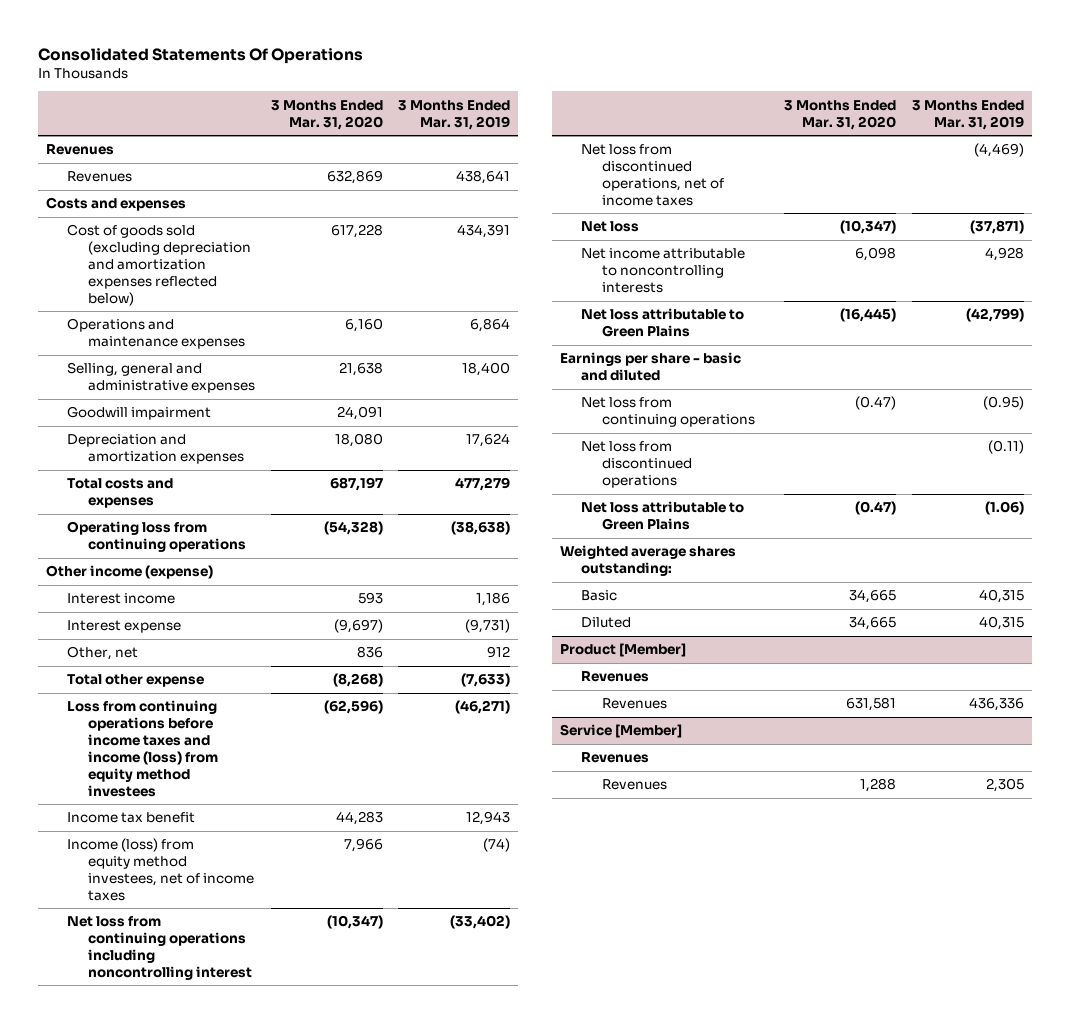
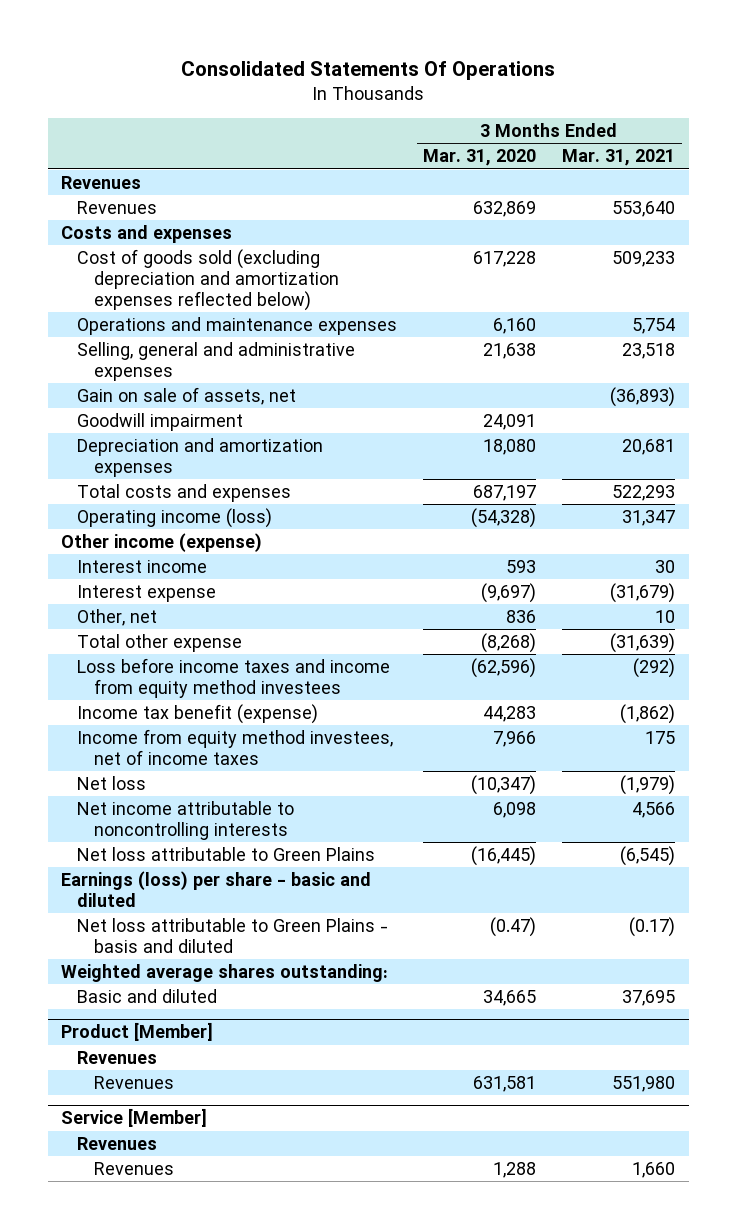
- | 3 Months Ended Mar. 31, 2020 | 3 Months Ended Mar. 31, 2019
+ | 3 Months Ended Mar. 31, 2020 | 3 Months Ended Mar. 31, 2021
+ Gain on sale of assets, net | | (36,893)
- Operating loss from continuing operations | (54,328) | (38,638)
+ Operating income (loss) | (54,328) | 31,347
- Loss from continuing operations before income taxes and income (loss) from equity method investees | (62,596) | (46,271)
- Income tax benefit | 44,283 | 12,943
- Income (loss) from equity method investees, net of income taxes | 7,966 | (74)
- Net loss from continuing operations including noncontrolling interest | (10,347) | (33,402)
- Net loss from discontinued operations, net of income taxes | | (4,469)
+ Loss before income taxes and income from equity method investees | (62,596) | (292)
+ Income tax benefit (expense) | 44,283 | (1,862)
+ Income from equity method investees, net of income taxes | 7,966 | 175
- Earnings per share - basic and diluted
- Net loss from continuing operations | (0.47) | (0.95)
- Net loss from discontinued operations | | (0.11)
- Net loss attributable to Green Plains | (0.47) | (1.06)
+ Earnings (loss) per share - basic and diluted
+ Net loss attributable to Green Plains - basis and diluted | (0.47) | (0.17)
- Basic | 34,665 | 40,315
- Diluted | 34,665 | 40,315
+ Basic and diluted | 34,665 | 37,695

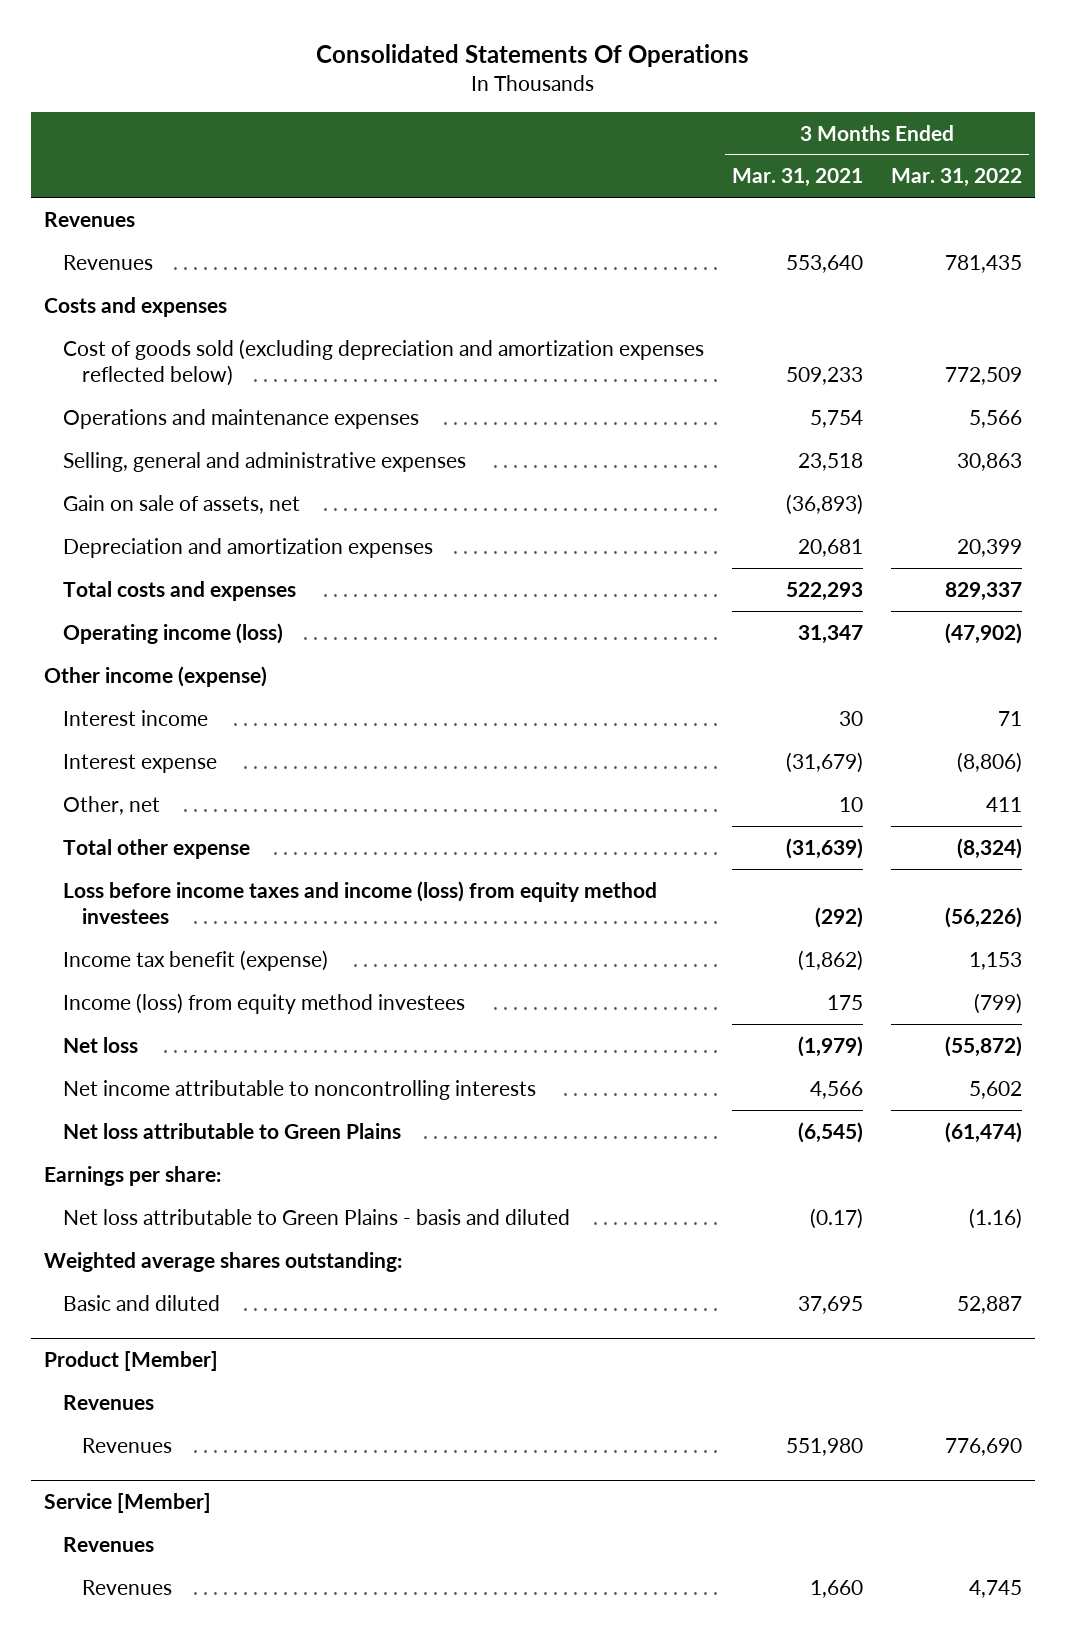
- | 3 Months Ended Mar. 31, 2020 | 3 Months Ended Mar. 31, 2021
+ | 3 Months Ended Mar. 31, 2021 | 3 Months Ended Mar. 31, 2022
- Goodwill impairment | 24,091 |
- Loss before income taxes and income from equity method investees | (62,596) | (292)
+ Loss before income taxes and income (loss) from equity method investees | (292) | (56,226)
- Income from equity method investees, net of income taxes | 7,966 | 175
+ Income (loss) from equity method investees | 175 | (799)
- Earnings (loss) per share - basic and diluted
+ Earnings per share:

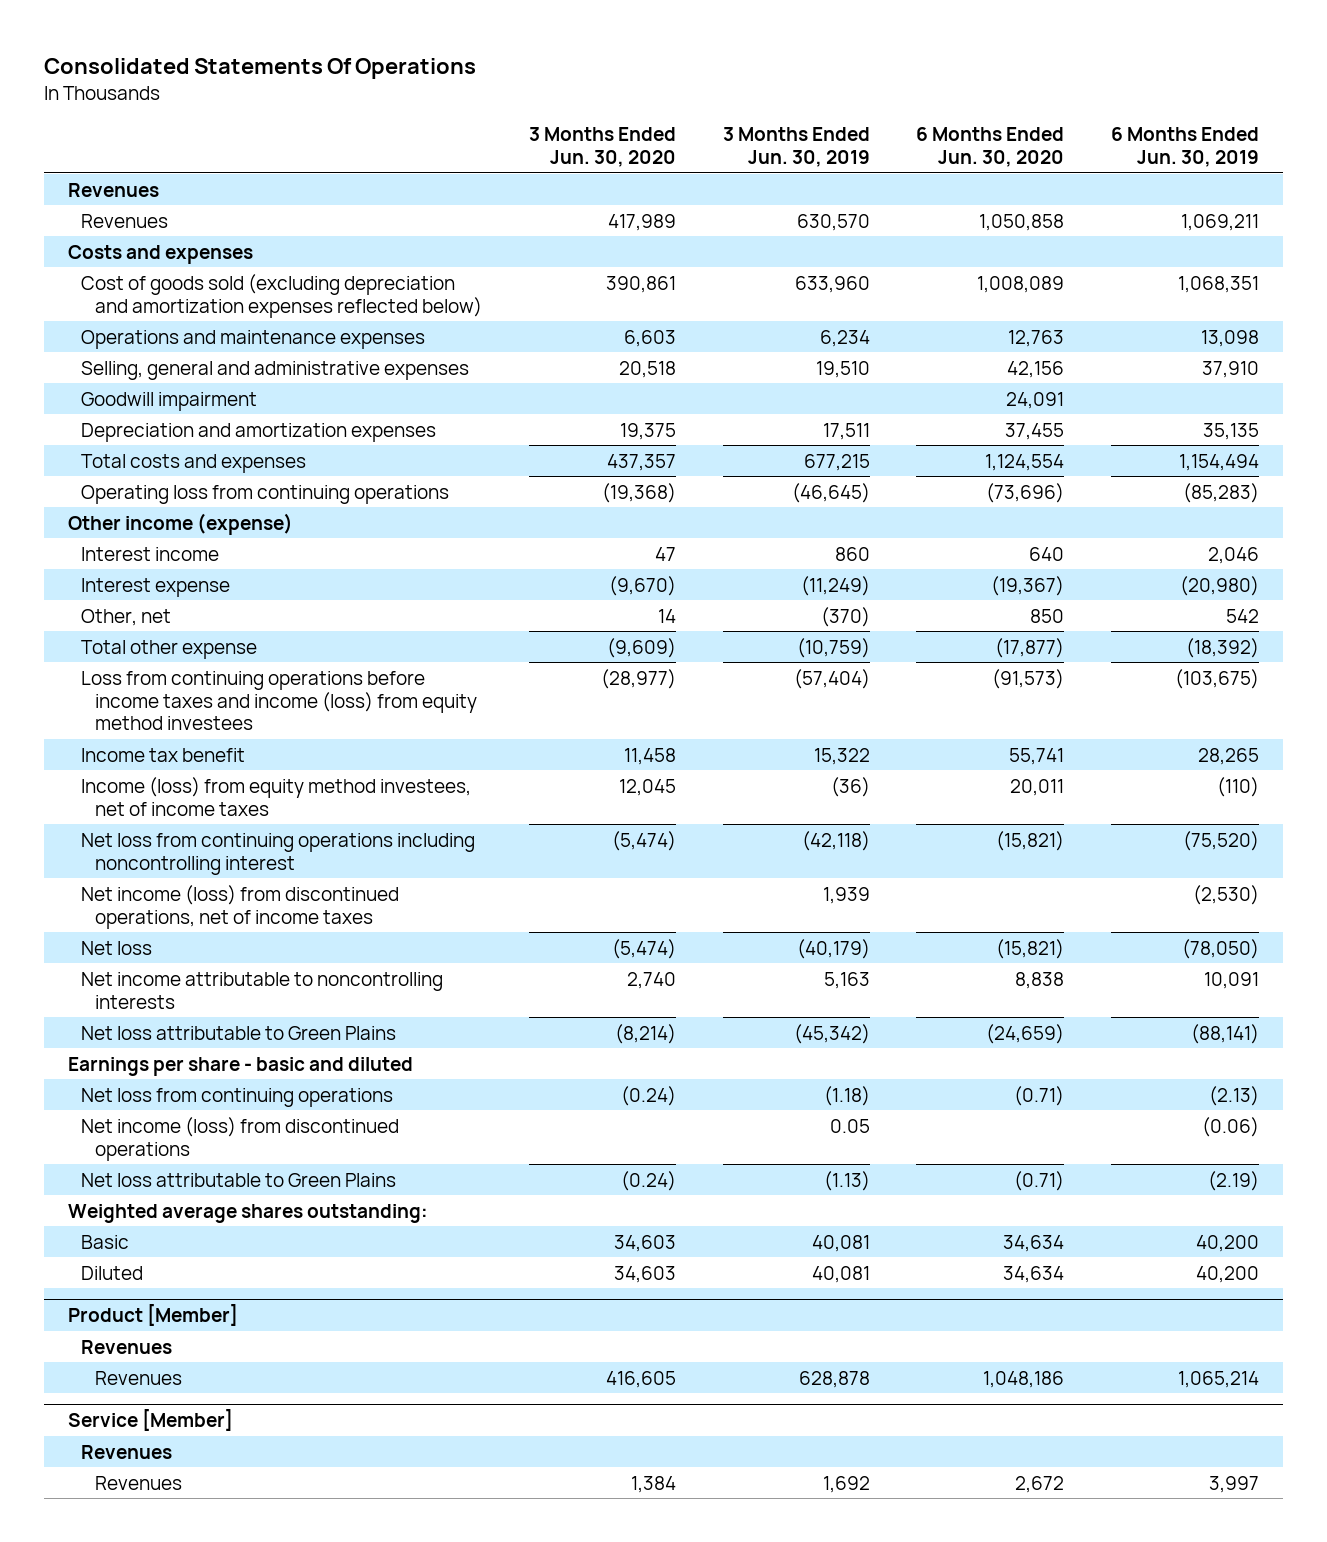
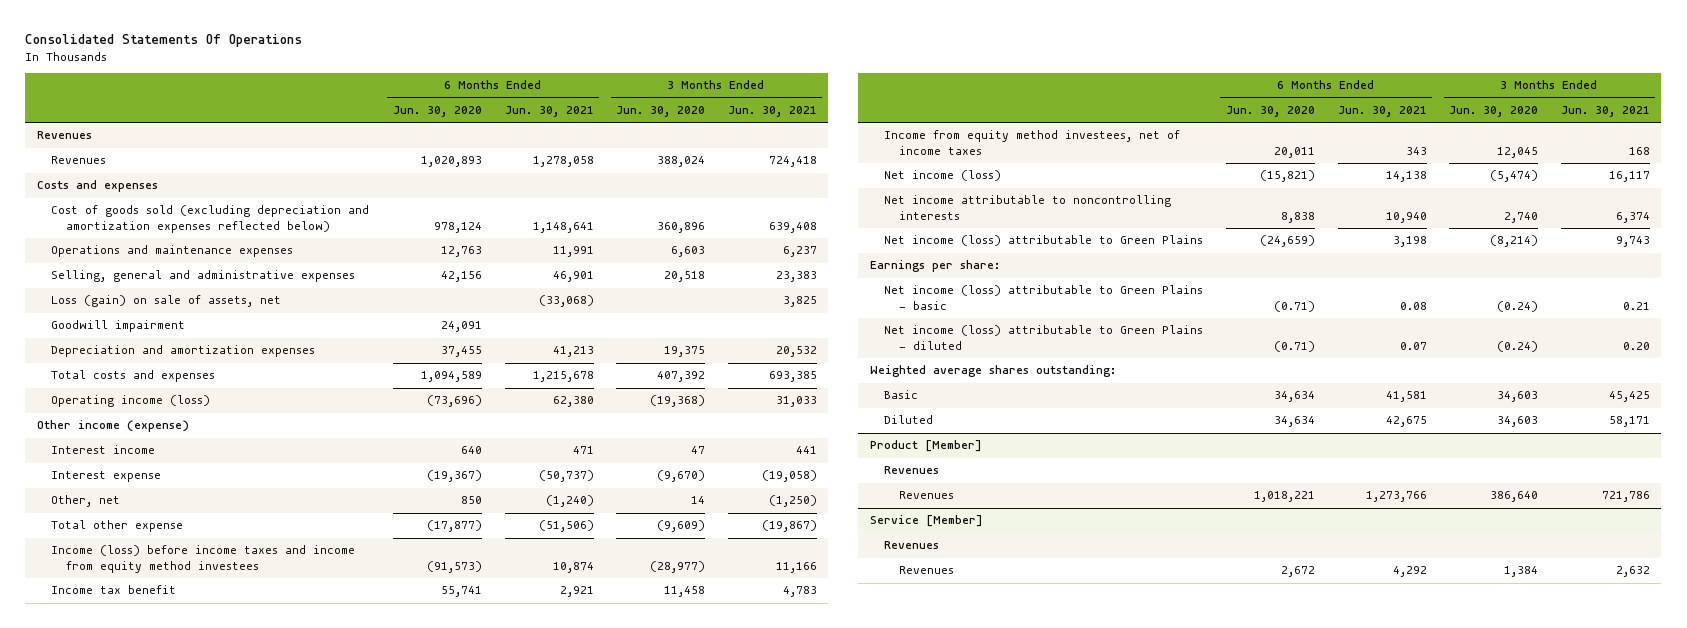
- | 3 Months Ended Jun. 30, 2020 | 3 Months Ended Jun. 30, 2019 | 6 Months Ended Jun. 30, 2020 | 6 Months Ended Jun. 30, 2019
+ | 6 Months Ended Jun. 30, 2020 | 6 Months Ended Jun. 30, 2021 | 3 Months Ended Jun. 30, 2020 | 3 Months Ended Jun. 30, 2021
- Revenues | 417,989 | 630,570 | 1,050,858 | 1,069,211
+ Revenues | 1,020,893 | 1,278,058 | 388,024 | 724,418
- Cost of goods sold (excluding depreciation and amortization expenses reflected below) | 390,861 | 633,960 | 1,008,089 | 1,068,351
+ Cost of goods sold (excluding depreciation and amortization expenses reflected below) | 978,124 | 1,148,641 | 360,896 | 639,408
+ Loss (gain) on sale of assets, net | | (33,068) | | 3,825
- Total costs and expenses | 437,357 | 677,215 | 1,124,554 | 1,154,494
- Operating loss from continuing operations | (19,368) | (46,645) | (73,696) | (85,283)
+ Total costs and expenses | 1,094,589 | 1,215,678 | 407,392 | 693,385
+ Operating income (loss) | (73,696) | 62,380 | (19,368) | 31,033
- Loss from continuing operations before income taxes and income (loss) from equity method investees | (28,977) | (57,404) | (91,573) | (103,675)
+ Income (loss) before income taxes and income from equity method investees | (91,573) | 10,874 | (28,977) | 11,166
- Income (loss) from equity method investees, net of income taxes | 12,045 | (36) | 20,011 | (110)
- Net loss from continuing operations including noncontrolling interest | (5,474) | (42,118) | (15,821) | (75,520)
- Net income (loss) from discontinued operations, net of income taxes | | 1,939 | | (2,530)
- Net loss | (5,474) | (40,179) | (15,821) | (78,050)
+ Income from equity method investees, net of income taxes | 20,011 | 343 | 12,045 | 168
+ Net income (loss) | (15,821) | 14,138 | (5,474) | 16,117
- Net loss attributable to Green Plains | (8,214) | (45,342) | (24,659) | (88,141)
- Earnings per share - basic and diluted
- Net loss from continuing operations | (0.24) | (1.18) | (0.71) | (2.13)
- Net income (loss) from discontinued operations | | 0.05 | | (0.06)
- Net loss attributable to Green Plains | (0.24) | (1.13) | (0.71) | (2.19)
+ Net income (loss) attributable to Green Plains | (24,659) | 3,198 | (8,214) | 9,743
+ Earnings per share:
+ Net income (loss) attributable to Green Plains - basic | (0.71) | 0.08 | (0.24) | 0.21
+ Net income (loss) attributable to Green Plains - diluted | (0.71) | 0.07 | (0.24) | 0.20
@ Product [Member]
- Revenues | 416,605 | 628,878 | 1,048,186 | 1,065,214
+ Revenues | 1,018,221 | 1,273,766 | 386,640 | 721,786

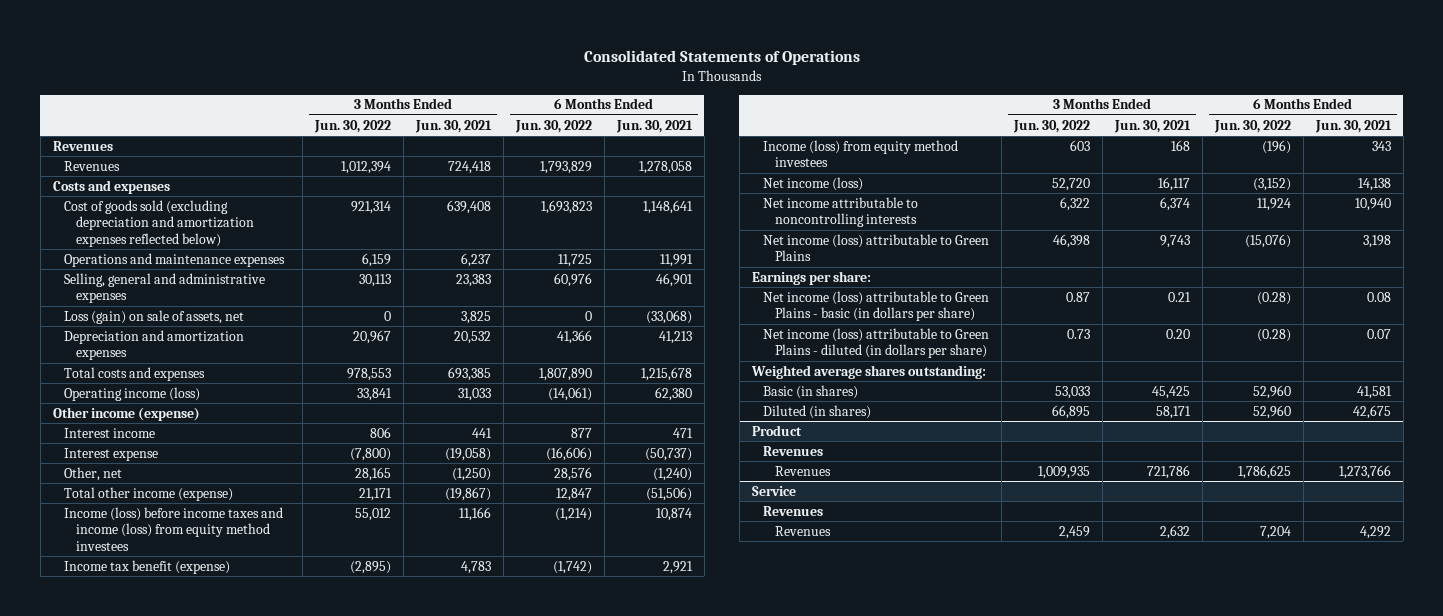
- Consolidated Statements Of Operations
+ Consolidated Statements of Operations
- | 6 Months Ended Jun. 30, 2020 | 6 Months Ended Jun. 30, 2021 | 3 Months Ended Jun. 30, 2020 | 3 Months Ended Jun. 30, 2021
+ | 3 Months Ended Jun. 30, 2022 | 3 Months Ended Jun. 30, 2021 | 6 Months Ended Jun. 30, 2022 | 6 Months Ended Jun. 30, 2021
- Goodwill impairment | 24,091 | | |
- Total other expense | (17,877) | (51,506) | (9,609) | (19,867)
- Income (loss) before income taxes and income from equity method investees | (91,573) | 10,874 | (28,977) | 11,166
- Income tax benefit | 55,741 | 2,921 | 11,458 | 4,783
- Income from equity method investees, net of income taxes | 20,011 | 343 | 12,045 | 168
+ Total other income (expense) | 21,171 | (19,867) | 12,847 | (51,506)
+ Income (loss) before income taxes and income (loss) from equity method investees | 55,012 | 11,166 | (1,214) | 10,874
+ Income tax benefit (expense) | (2,895) | 4,783 | (1,742) | 2,921
+ Income (loss) from equity method investees | 603 | 168 | (196) | 343
- Net income (loss) attributable to Green Plains - basic | (0.71) | 0.08 | (0.24) | 0.21
- Net income (loss) attributable to Green Plains - diluted | (0.71) | 0.07 | (0.24) | 0.20
+ Net income (loss) attributable to Green Plains - basic (in dollars per share) | 0.87 | 0.21 | (0.28) | 0.08
+ Net income (loss) attributable to Green Plains - diluted (in dollars per share) | 0.73 | 0.20 | (0.28) | 0.07
- Basic | 34,634 | 41,581 | 34,603 | 45,425
- Diluted | 34,634 | 42,675 | 34,603 | 58,171
- Product [Member]
+ Basic (in shares) | 53,033 | 45,425 | 52,960 | 41,581
+ Diluted (in shares) | 66,895 | 58,171 | 52,960 | 42,675
+ Product
- Service [Member]
+ Service

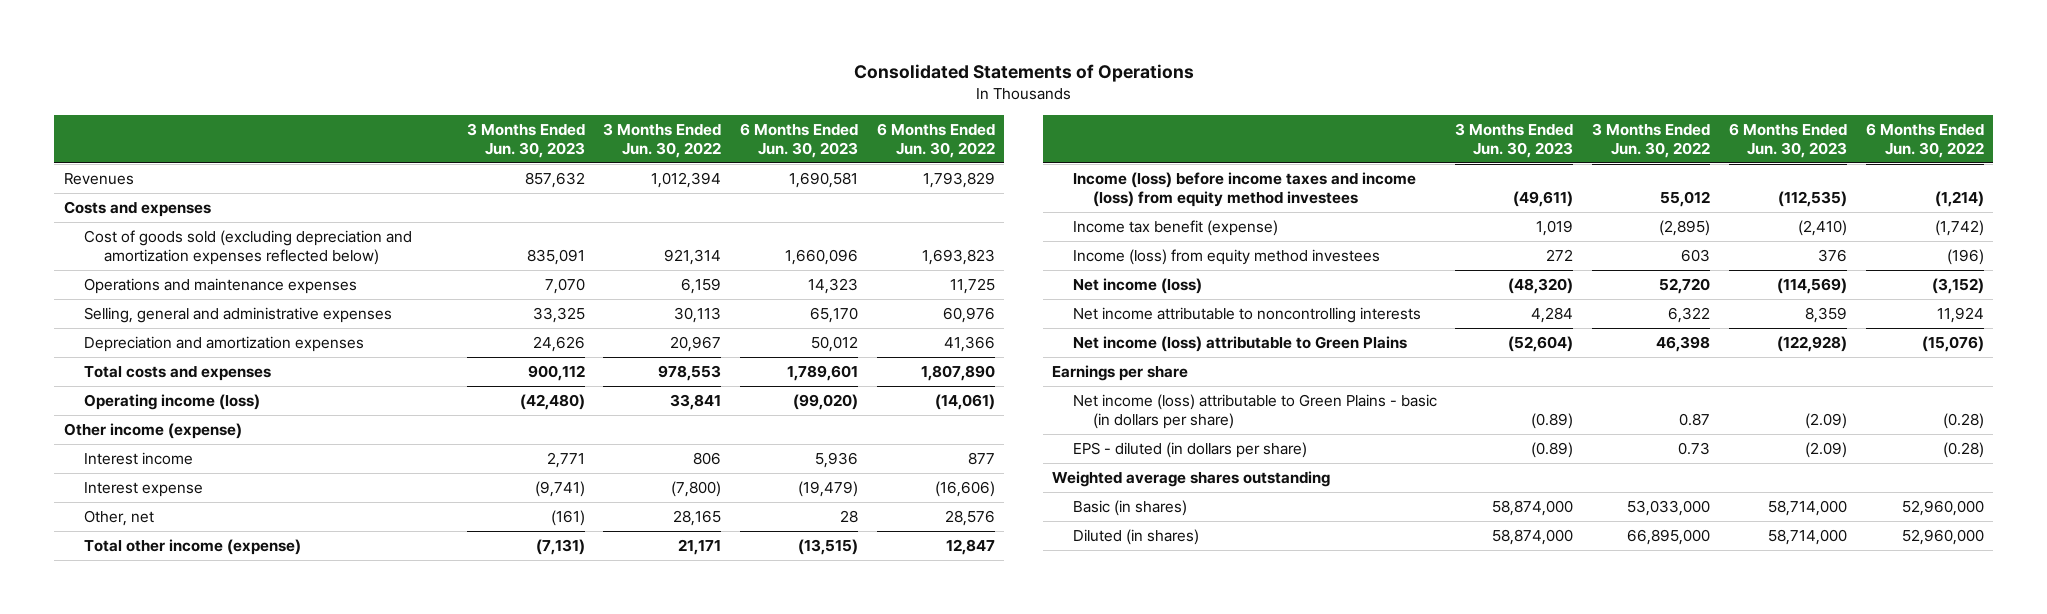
- | 3 Months Ended Jun. 30, 2022 | 3 Months Ended Jun. 30, 2021 | 6 Months Ended Jun. 30, 2022 | 6 Months Ended Jun. 30, 2021
+ | 3 Months Ended Jun. 30, 2023 | 3 Months Ended Jun. 30, 2022 | 6 Months Ended Jun. 30, 2023 | 6 Months Ended Jun. 30, 2022
- Revenues
- Loss (gain) on sale of assets, net | 0 | 3,825 | 0 | (33,068)
- Earnings per share:
+ Earnings per share
- Net income (loss) attributable to Green Plains - diluted (in dollars per share) | 0.73 | 0.20 | (0.28) | 0.07
- Weighted average shares outstanding:
- Basic (in shares) | 53,033 | 45,425 | 52,960 | 41,581
- Diluted (in shares) | 66,895 | 58,171 | 52,960 | 42,675
- Product
- Revenues
- Revenues | 1,009,935 | 721,786 | 1,786,625 | 1,273,766
- Service
- Revenues
- Revenues | 2,459 | 2,632 | 7,204 | 4,292
+ EPS - diluted (in dollars per share) | (0.89) | 0.73 | (2.09) | (0.28)
+ Weighted average shares outstanding
+ Basic (in shares) | 58,874,000 | 53,033,000 | 58,714,000 | 52,960,000
+ Diluted (in shares) | 58,874,000 | 66,895,000 | 58,714,000 | 52,960,000

